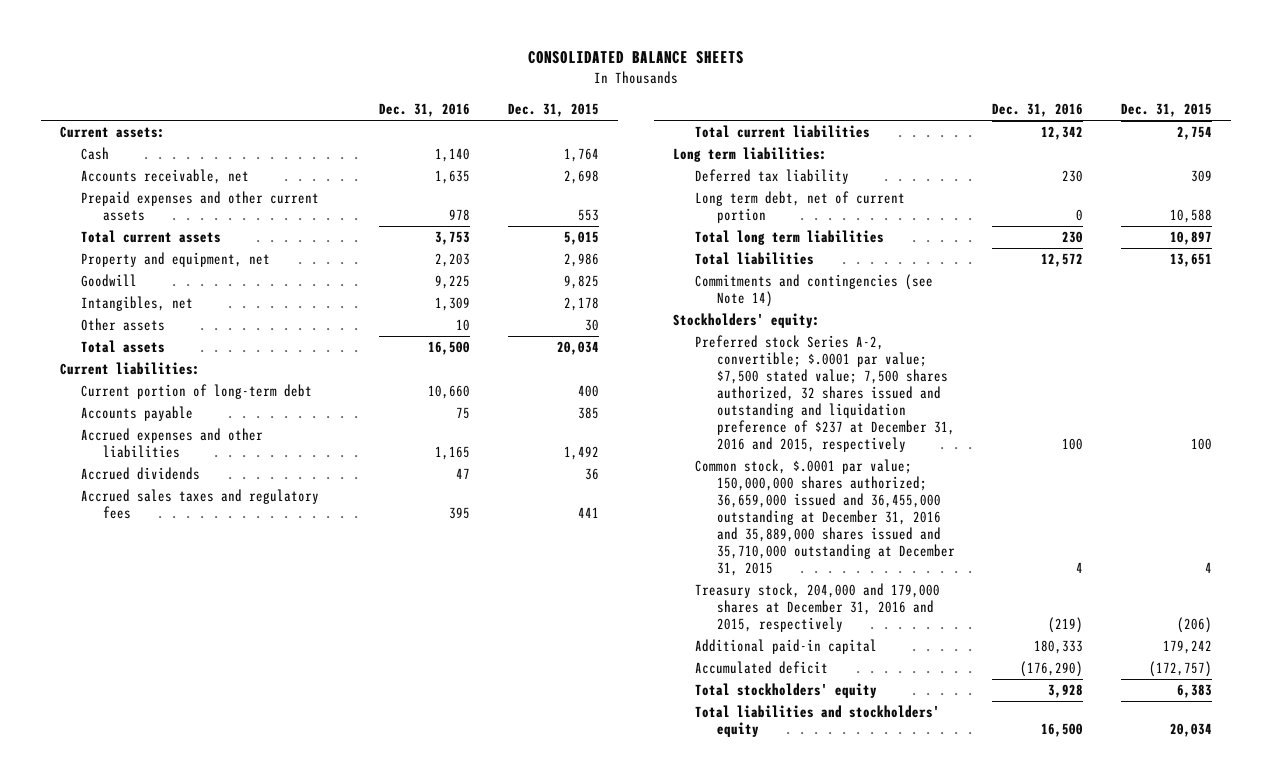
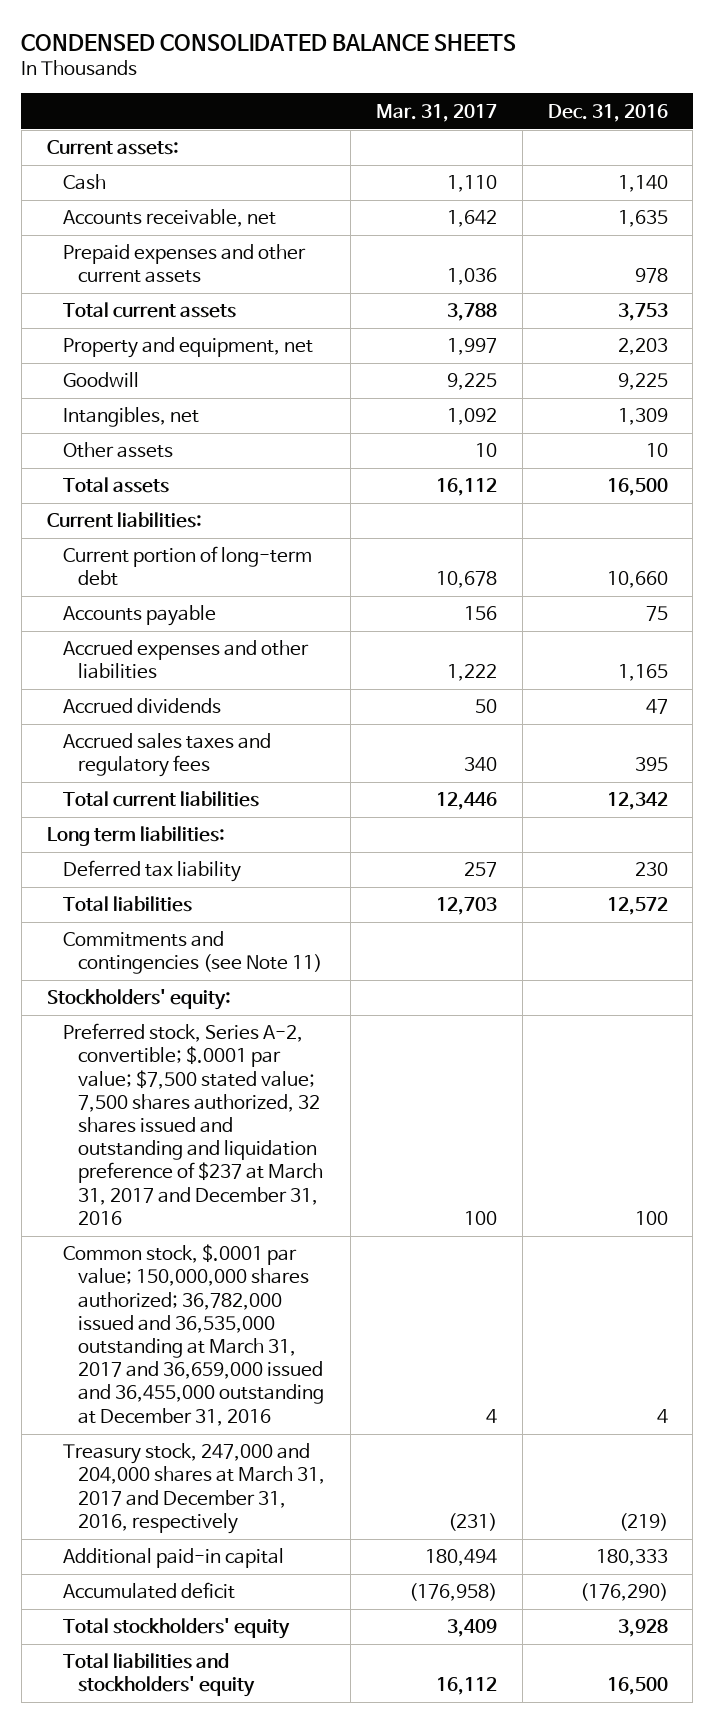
- CONSOLIDATED BALANCE SHEETS
+ CONDENSED CONSOLIDATED BALANCE SHEETS
- | Dec. 31, 2016 | Dec. 31, 2015
+ | Mar. 31, 2017 | Dec. 31, 2016
- Long term debt, net of current portion | 0 | 10,588
- Total long term liabilities | 230 | 10,897
- Commitments and contingencies (see Note 14)
+ Commitments and contingencies (see Note 11)
- Preferred stock Series A-2, convertible; $.0001 par value; $7,500 stated value; 7,500 shares authorized, 32 shares issued and outstanding and liquidation preference of $237 at December 31, 2016 and 2015, respectively | 100 | 100
- Common stock, $.0001 par value; 150,000,000 shares authorized; 36,659,000 issued and 36,455,000 outstanding at December 31, 2016 and 35,889,000 shares issued and 35,710,000 outstanding at December 31, 2015 | 4 | 4
- Treasury stock, 204,000 and 179,000 shares at December 31, 2016 and 2015, respectively | (219) | (206)
+ Preferred stock, Series A-2, convertible; $.0001 par value; $7,500 stated value; 7,500 shares authorized, 32 shares issued and outstanding and liquidation preference of $237 at March 31, 2017 and December 31, 2016 | 100 | 100
+ Common stock, $.0001 par value; 150,000,000 shares authorized; 36,782,000 issued and 36,535,000 outstanding at March 31, 2017 and 36,659,000 issued and 36,455,000 outstanding at December 31, 2016 | 4 | 4
+ Treasury stock, 247,000 and 204,000 shares at March 31, 2017 and December 31, 2016, respectively | (231) | (219)

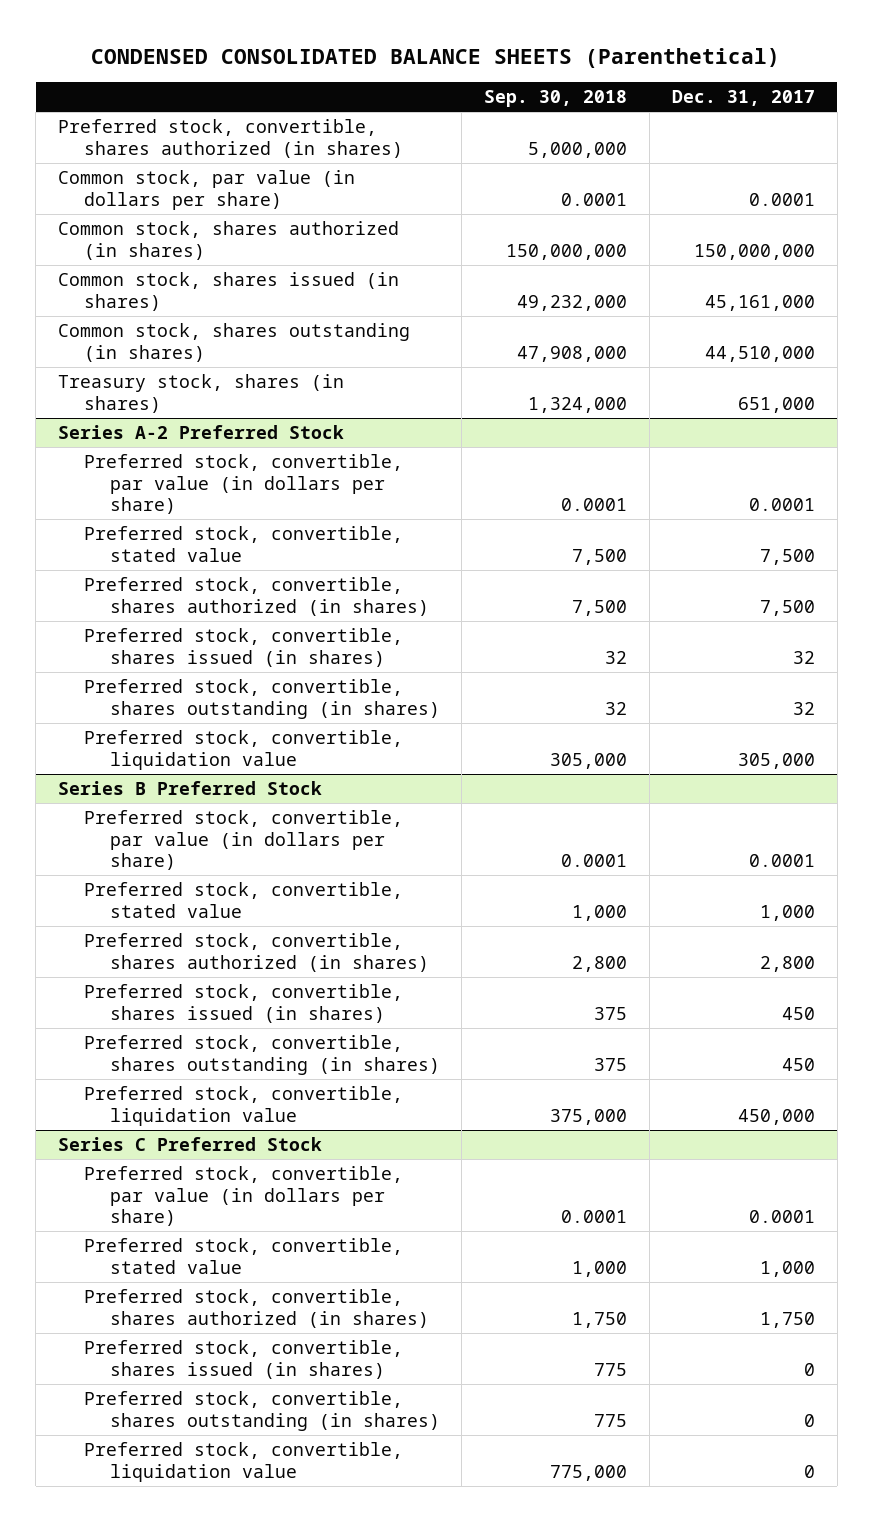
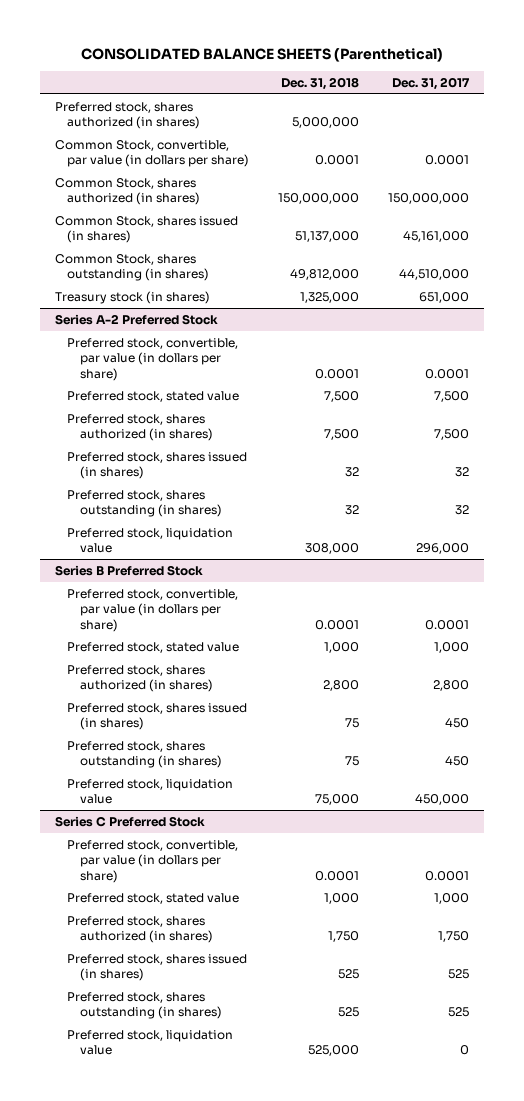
- CONDENSED CONSOLIDATED BALANCE SHEETS (Parenthetical)
+ CONSOLIDATED BALANCE SHEETS (Parenthetical)
- | Sep. 30, 2018 | Dec. 31, 2017
+ | Dec. 31, 2018 | Dec. 31, 2017
- Preferred stock, convertible, shares authorized (in shares) | 5,000,000 |
- Common stock, par value (in dollars per share) | 0.0001 | 0.0001
- Common stock, shares authorized (in shares) | 150,000,000 | 150,000,000
- Common stock, shares issued (in shares) | 49,232,000 | 45,161,000
- Common stock, shares outstanding (in shares) | 47,908,000 | 44,510,000
- Treasury stock, shares (in shares) | 1,324,000 | 651,000
+ Preferred stock, shares authorized (in shares) | 5,000,000 |
+ Common Stock, convertible, par value (in dollars per share) | 0.0001 | 0.0001
+ Common Stock, shares authorized (in shares) | 150,000,000 | 150,000,000
+ Common Stock, shares issued (in shares) | 51,137,000 | 45,161,000
+ Common Stock, shares outstanding (in shares) | 49,812,000 | 44,510,000
+ Treasury stock (in shares) | 1,325,000 | 651,000
@ Series A-2 Preferred Stock
- Preferred stock, convertible, stated value | 7,500 | 7,500
- Preferred stock, convertible, shares authorized (in shares) | 7,500 | 7,500
- Preferred stock, convertible, shares issued (in shares) | 32 | 32
- Preferred stock, convertible, shares outstanding (in shares) | 32 | 32
- Preferred stock, convertible, liquidation value | 305,000 | 305,000
+ Preferred stock, stated value | 7,500 | 7,500
+ Preferred stock, shares authorized (in shares) | 7,500 | 7,500
+ Preferred stock, shares issued (in shares) | 32 | 32
+ Preferred stock, shares outstanding (in shares) | 32 | 32
+ Preferred stock, liquidation value | 308,000 | 296,000
@ Series B Preferred Stock
- Preferred stock, convertible, stated value | 1,000 | 1,000
- Preferred stock, convertible, shares authorized (in shares) | 2,800 | 2,800
- Preferred stock, convertible, shares issued (in shares) | 375 | 450
- Preferred stock, convertible, shares outstanding (in shares) | 375 | 450
- Preferred stock, convertible, liquidation value | 375,000 | 450,000
+ Preferred stock, stated value | 1,000 | 1,000
+ Preferred stock, shares authorized (in shares) | 2,800 | 2,800
+ Preferred stock, shares issued (in shares) | 75 | 450
+ Preferred stock, shares outstanding (in shares) | 75 | 450
+ Preferred stock, liquidation value | 75,000 | 450,000
@ Series C Preferred Stock
- Preferred stock, convertible, stated value | 1,000 | 1,000
- Preferred stock, convertible, shares authorized (in shares) | 1,750 | 1,750
- Preferred stock, convertible, shares issued (in shares) | 775 | 0
- Preferred stock, convertible, shares outstanding (in shares) | 775 | 0
- Preferred stock, convertible, liquidation value | 775,000 | 0
+ Preferred stock, stated value | 1,000 | 1,000
+ Preferred stock, shares authorized (in shares) | 1,750 | 1,750
+ Preferred stock, shares issued (in shares) | 525 | 525
+ Preferred stock, shares outstanding (in shares) | 525 | 525
+ Preferred stock, liquidation value | 525,000 | 0

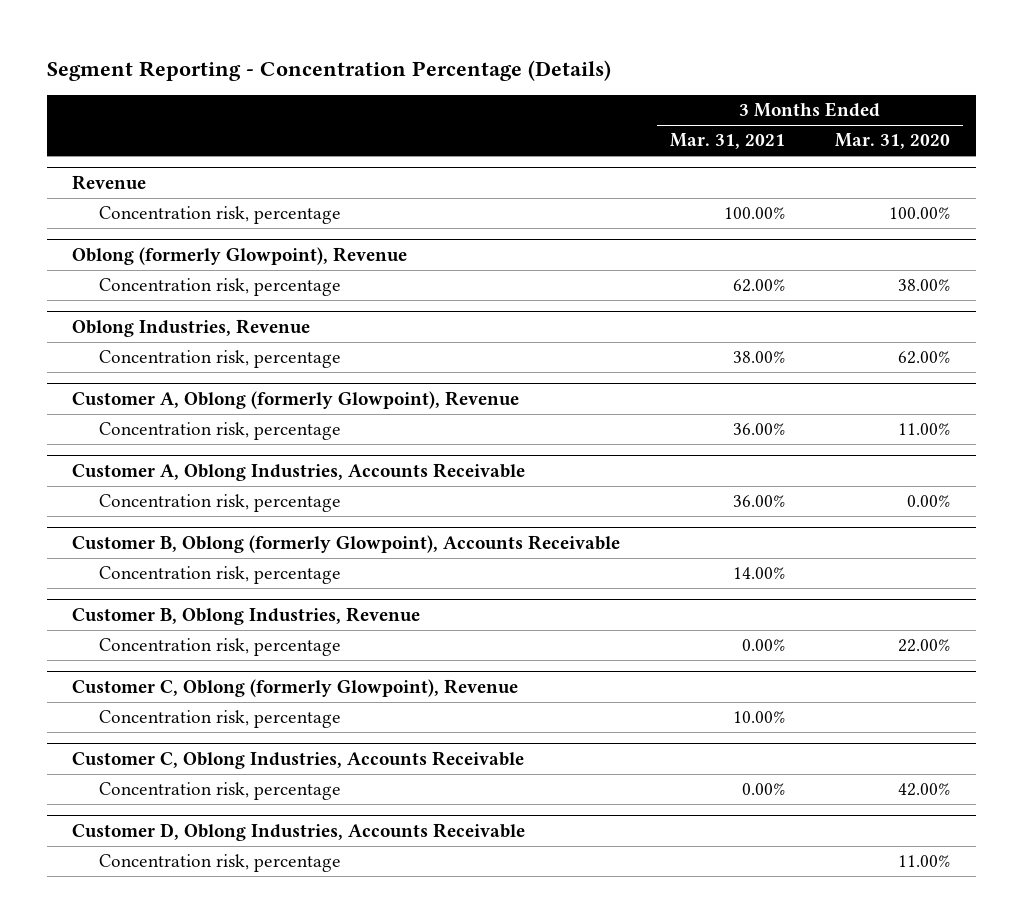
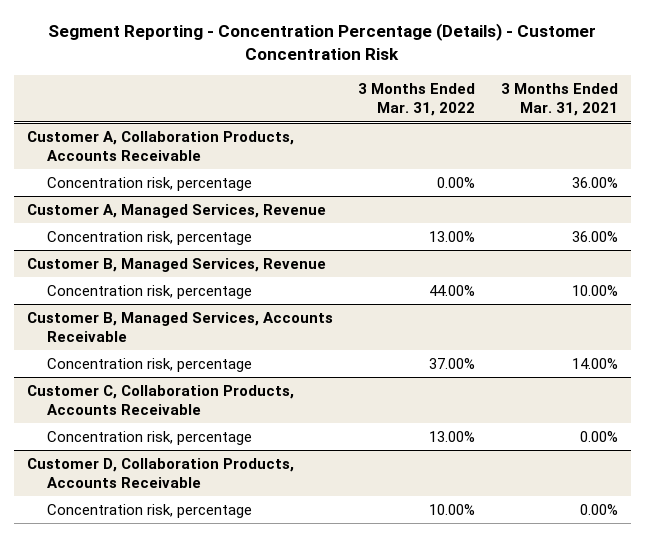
- Segment Reporting - Concentration Percentage (Details)
+ Segment Reporting - Concentration Percentage (Details) - Customer Concentration Risk
- | 3 Months Ended Mar. 31, 2021 | 3 Months Ended Mar. 31, 2020
+ | 3 Months Ended Mar. 31, 2022 | 3 Months Ended Mar. 31, 2021
- Revenue
- Concentration risk, percentage | 100.00% | 100.00%
- Oblong (formerly Glowpoint), Revenue
- Concentration risk, percentage | 62.00% | 38.00%
- Oblong Industries, Revenue
- Concentration risk, percentage | 38.00% | 62.00%
- Customer A, Oblong (formerly Glowpoint), Revenue
+ Customer A, Collaboration Products, Accounts Receivable
- Customer A, Oblong Industries, Accounts Receivable
+ Customer A, Managed Services, Revenue
- Customer B, Oblong (formerly Glowpoint), Accounts Receivable
+ Customer B, Managed Services, Revenue
+ Concentration risk, percentage | 44.00% | 10.00%
+ Customer B, Managed Services, Accounts Receivable
- Customer B, Oblong Industries, Revenue
+ Customer C, Collaboration Products, Accounts Receivable
- Customer C, Oblong (formerly Glowpoint), Revenue
- Concentration risk, percentage | 10.00% |
- Customer C, Oblong Industries, Accounts Receivable
+ Customer D, Collaboration Products, Accounts Receivable
- Customer D, Oblong Industries, Accounts Receivable
- Concentration risk, percentage | | 11.00%

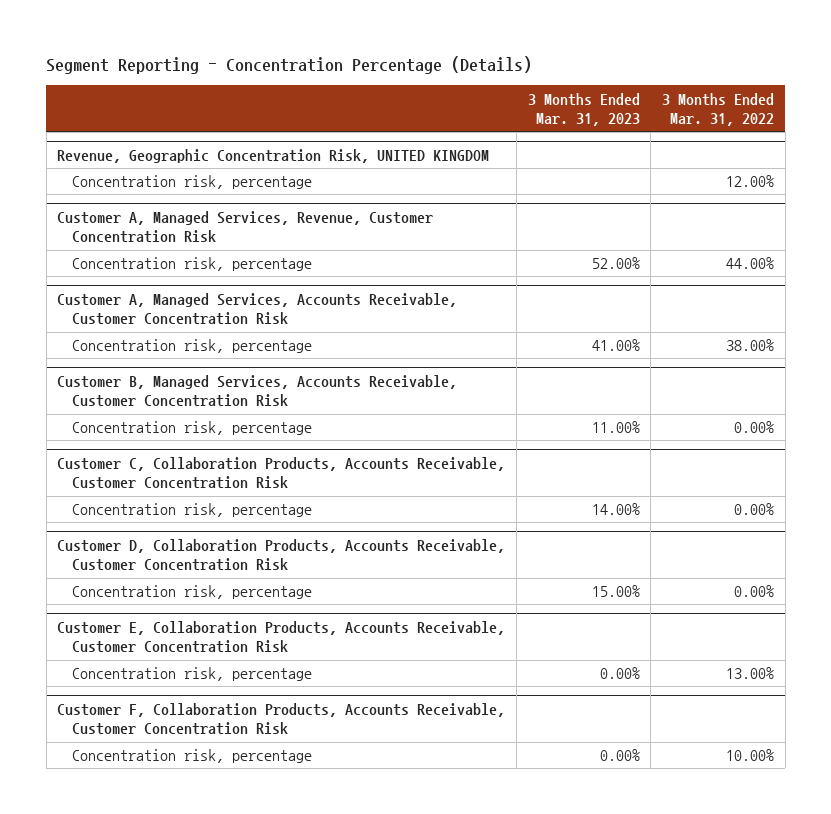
- Segment Reporting - Concentration Percentage (Details) - Customer Concentration Risk
+ Segment Reporting - Concentration Percentage (Details)
- | 3 Months Ended Mar. 31, 2022 | 3 Months Ended Mar. 31, 2021
+ | 3 Months Ended Mar. 31, 2023 | 3 Months Ended Mar. 31, 2022
- Customer A, Collaboration Products, Accounts Receivable
- Concentration risk, percentage | 0.00% | 36.00%
- Customer A, Managed Services, Revenue
- Concentration risk, percentage | 13.00% | 36.00%
- Customer B, Managed Services, Revenue
+ Revenue, Geographic Concentration Risk, UNITED KINGDOM
+ Concentration risk, percentage | | 12.00%
+ Customer A, Managed Services, Revenue, Customer Concentration Risk
- Customer B, Managed Services, Accounts Receivable
- Concentration risk, percentage | 37.00% | 14.00%
- Customer C, Collaboration Products, Accounts Receivable
+ Customer A, Managed Services, Accounts Receivable, Customer Concentration Risk
+ Concentration risk, percentage | 41.00% | 38.00%
+ Customer B, Managed Services, Accounts Receivable, Customer Concentration Risk
+ Concentration risk, percentage | 11.00% | 0.00%
+ Customer C, Collaboration Products, Accounts Receivable, Customer Concentration Risk
+ Concentration risk, percentage | 14.00% | 0.00%
+ Customer D, Collaboration Products, Accounts Receivable, Customer Concentration Risk
+ Concentration risk, percentage | 15.00% | 0.00%
+ Customer E, Collaboration Products, Accounts Receivable, Customer Concentration Risk
- Customer D, Collaboration Products, Accounts Receivable
+ Customer F, Collaboration Products, Accounts Receivable, Customer Concentration Risk

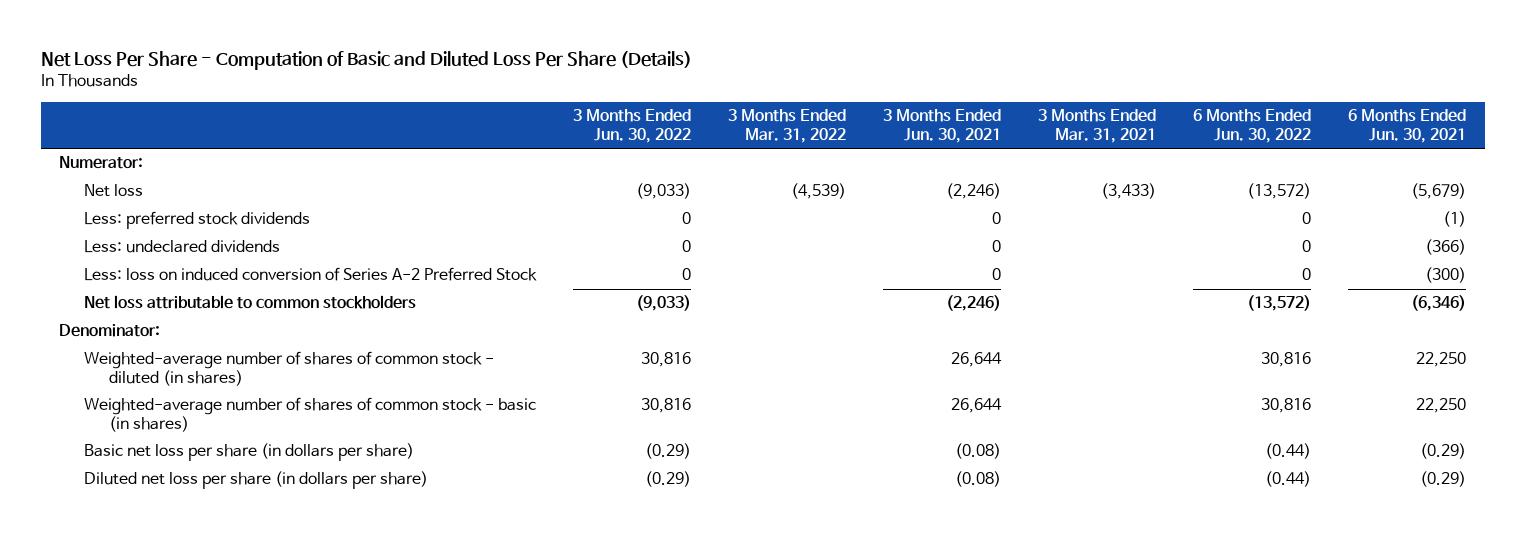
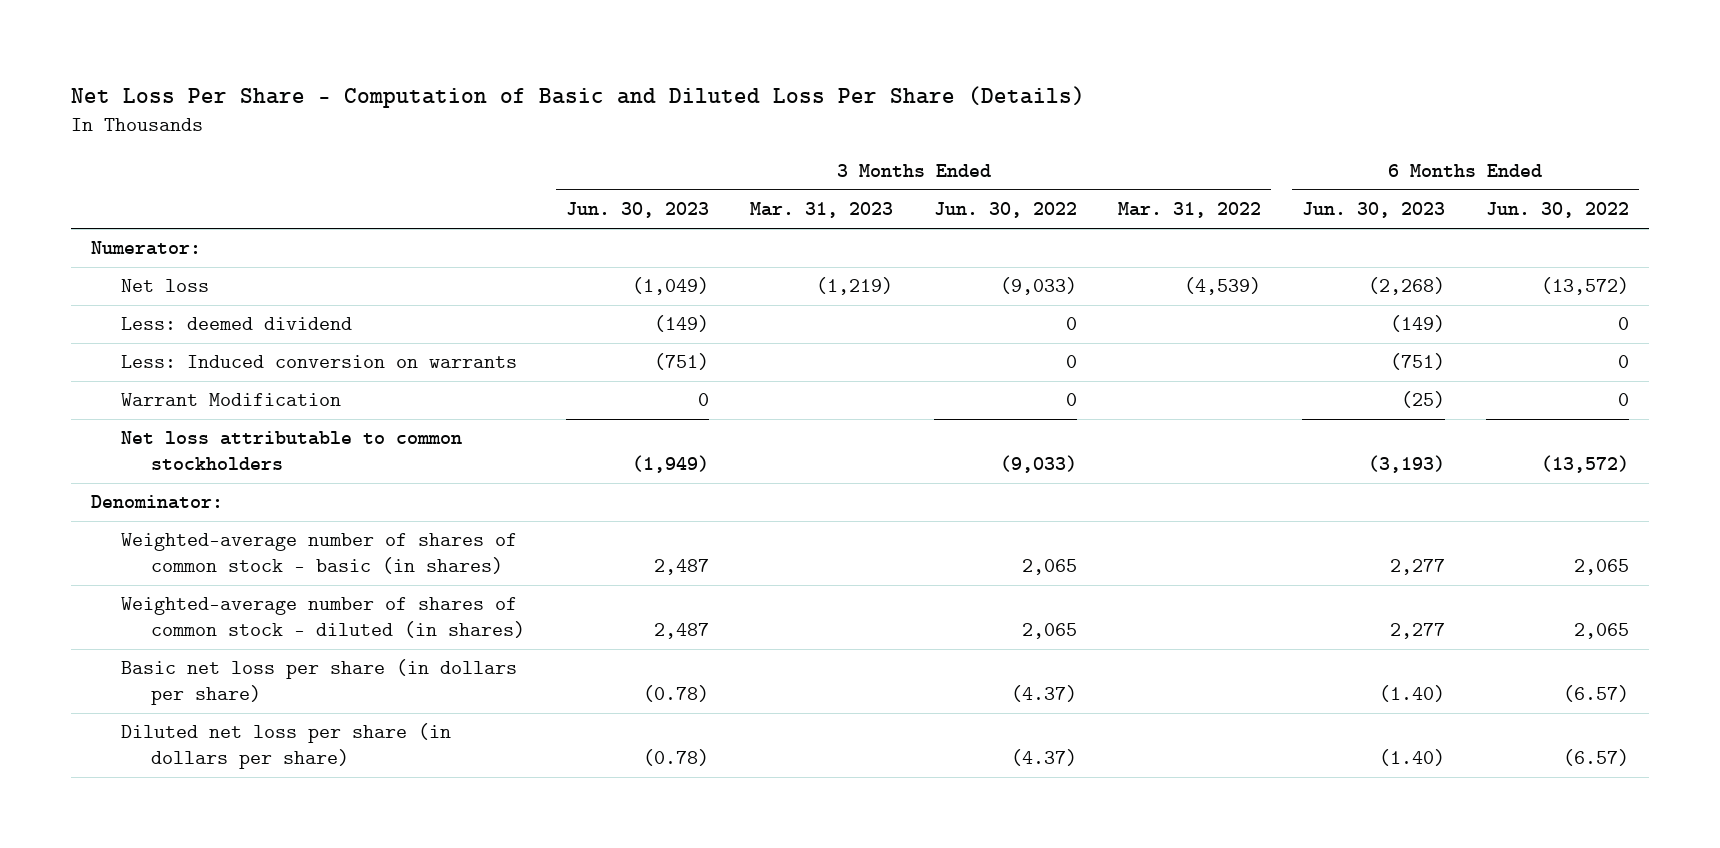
- | 3 Months Ended Jun. 30, 2022 | 3 Months Ended Mar. 31, 2022 | 3 Months Ended Jun. 30, 2021 | 3 Months Ended Mar. 31, 2021 | 6 Months Ended Jun. 30, 2022 | 6 Months Ended Jun. 30, 2021
+ | 3 Months Ended Jun. 30, 2023 | 3 Months Ended Mar. 31, 2023 | 3 Months Ended Jun. 30, 2022 | 3 Months Ended Mar. 31, 2022 | 6 Months Ended Jun. 30, 2023 | 6 Months Ended Jun. 30, 2022
- Less: preferred stock dividends | 0 | | 0 | | 0 | (1)
- Less: undeclared dividends | 0 | | 0 | | 0 | (366)
- Less: loss on induced conversion of Series A-2 Preferred Stock | 0 | | 0 | | 0 | (300)
+ Less: deemed dividend | (149) | | 0 | | (149) | 0
+ Less: Induced conversion on warrants | (751) | | 0 | | (751) | 0
+ Warrant Modification | 0 | | 0 | | (25) | 0
- Weighted-average number of shares of common stock - diluted (in shares) | 30,816 | | 26,644 | | 30,816 | 22,250
- Weighted-average number of shares of common stock - basic (in shares) | 30,816 | | 26,644 | | 30,816 | 22,250
- Basic net loss per share (in dollars per share) | (0.29) | | (0.08) | | (0.44) | (0.29)
- Diluted net loss per share (in dollars per share) | (0.29) | | (0.08) | | (0.44) | (0.29)
+ Weighted-average number of shares of common stock - basic (in shares) | 2,487 | | 2,065 | | 2,277 | 2,065
+ Weighted-average number of shares of common stock - diluted (in shares) | 2,487 | | 2,065 | | 2,277 | 2,065
+ Basic net loss per share (in dollars per share) | (0.78) | | (4.37) | | (1.40) | (6.57)
+ Diluted net loss per share (in dollars per share) | (0.78) | | (4.37) | | (1.40) | (6.57)

